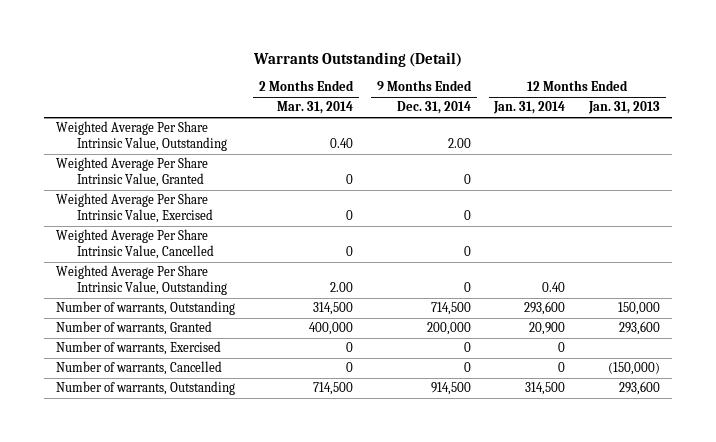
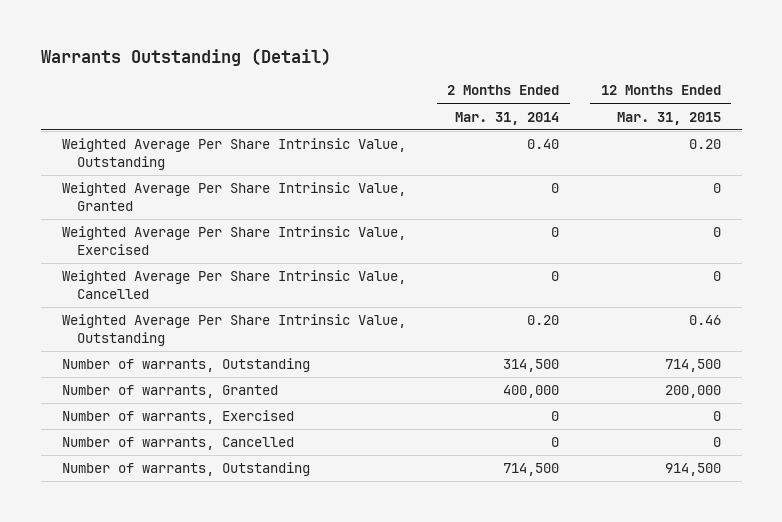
- | 2 Months Ended Mar. 31, 2014 | 9 Months Ended Dec. 31, 2014 | 12 Months Ended Jan. 31, 2014 | 12 Months Ended Jan. 31, 2013
+ | 2 Months Ended Mar. 31, 2014 | 12 Months Ended Mar. 31, 2015
- Weighted Average Per Share Intrinsic Value, Outstanding | 2.00 | 0 | 0.40 |
+ Weighted Average Per Share Intrinsic Value, Outstanding | 0.20 | 0.46

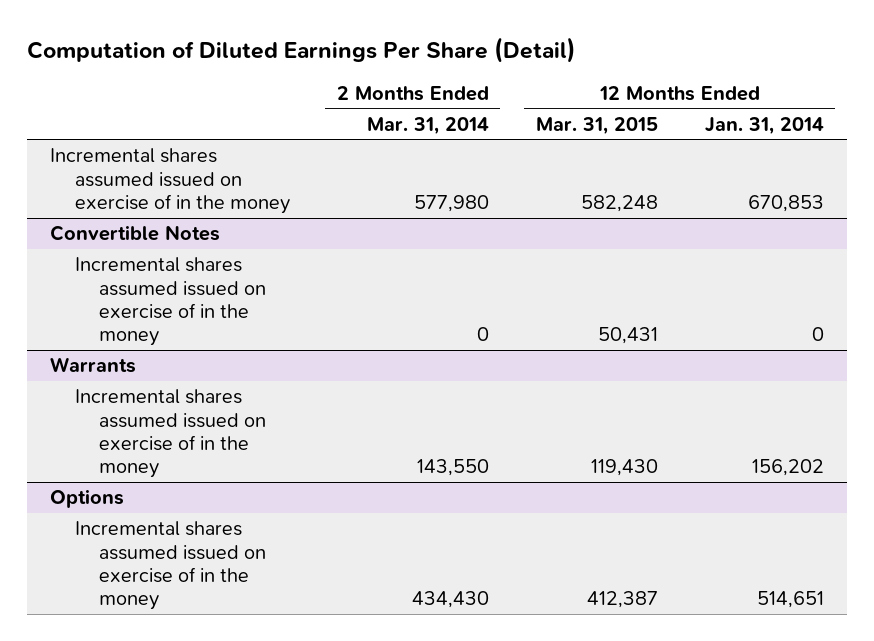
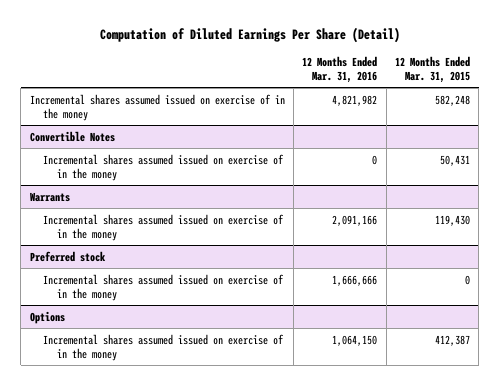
- | 2 Months Ended Mar. 31, 2014 | 12 Months Ended Mar. 31, 2015 | 12 Months Ended Jan. 31, 2014
+ | 12 Months Ended Mar. 31, 2016 | 12 Months Ended Mar. 31, 2015
+ Preferred stock
+ Incremental shares assumed issued on exercise of in the money | 1,666,666 | 0

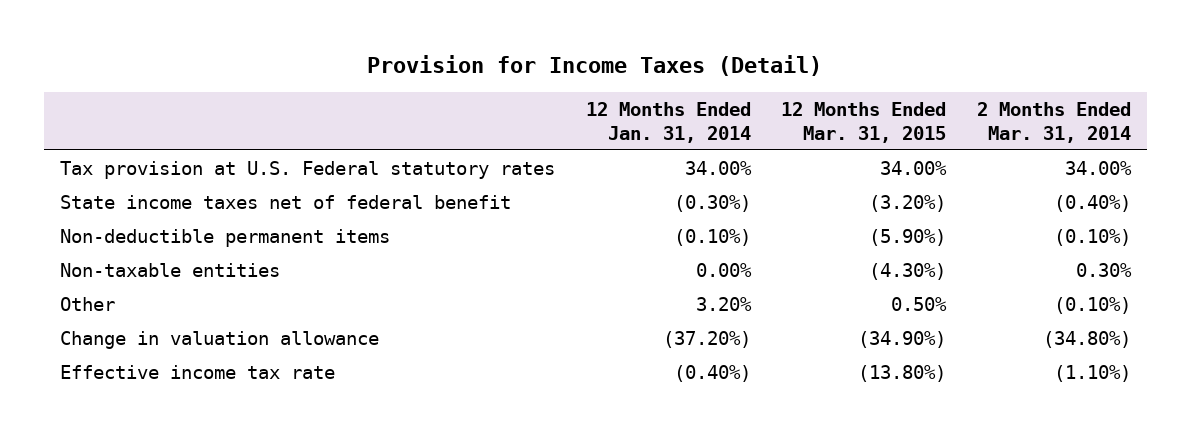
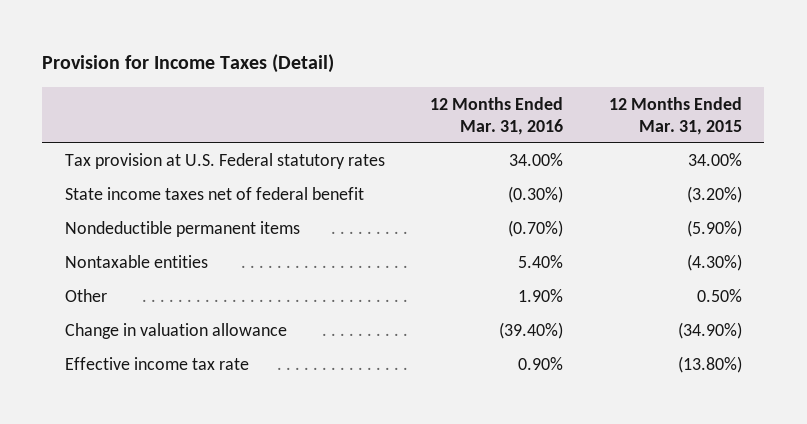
- | 12 Months Ended Jan. 31, 2014 | 12 Months Ended Mar. 31, 2015 | 2 Months Ended Mar. 31, 2014
+ | 12 Months Ended Mar. 31, 2016 | 12 Months Ended Mar. 31, 2015
- Non-deductible permanent items | (0.10%) | (5.90%) | (0.10%)
- Non-taxable entities | 0.00% | (4.30%) | 0.30%
+ Nondeductible permanent items | (0.70%) | (5.90%)
+ Nontaxable entities | 5.40% | (4.30%)

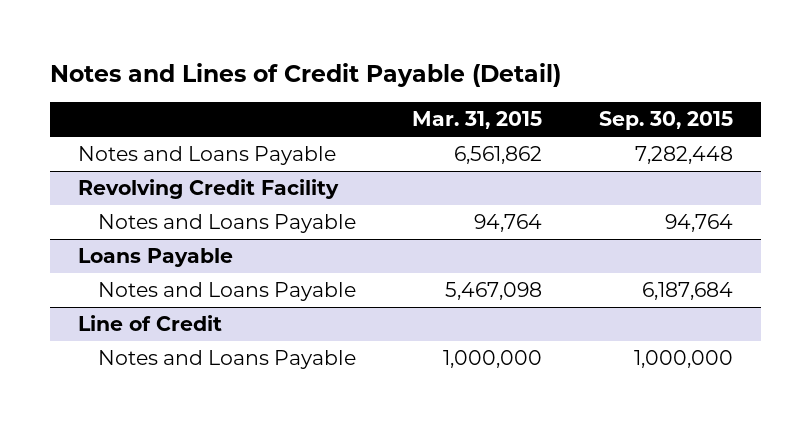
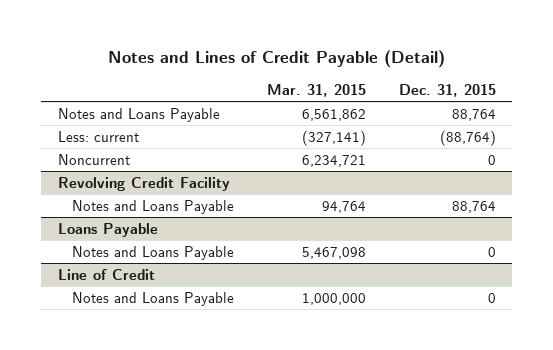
- | Mar. 31, 2015 | Sep. 30, 2015
+ | Mar. 31, 2015 | Dec. 31, 2015
+ Less: current | (327,141) | (88,764)
+ Noncurrent | 6,234,721 | 0

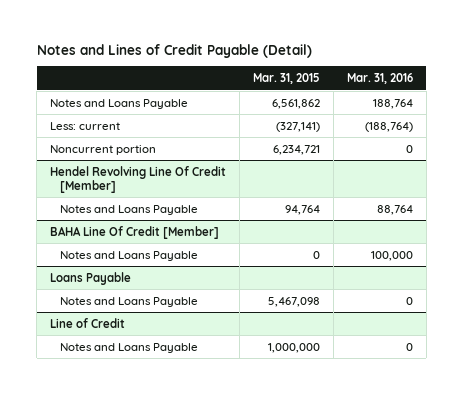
- | Mar. 31, 2015 | Dec. 31, 2015
+ | Mar. 31, 2015 | Mar. 31, 2016
- Noncurrent | 6,234,721 | 0
- Revolving Credit Facility
+ Noncurrent portion | 6,234,721 | 0
+ Hendel Revolving Line Of Credit [Member]
+ BAHA Line Of Credit [Member]
+ Notes and Loans Payable | 0 | 100,000

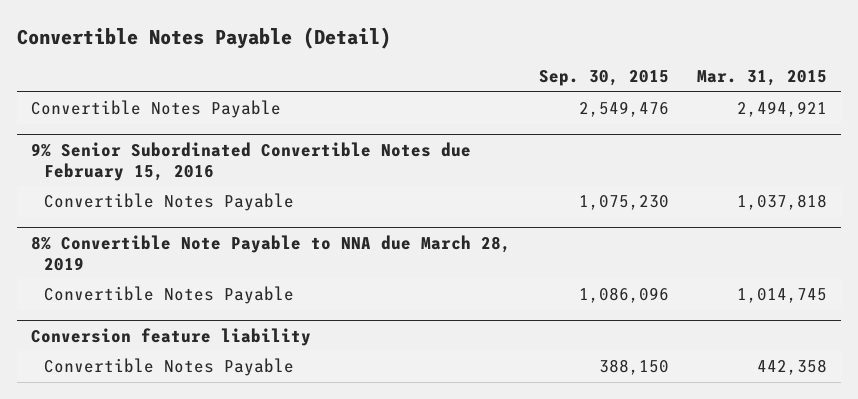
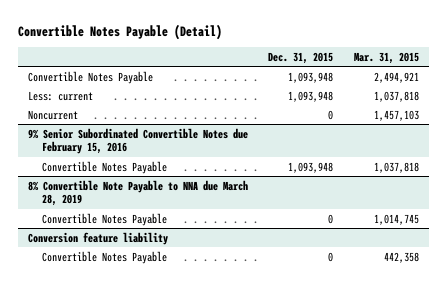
- | Sep. 30, 2015 | Mar. 31, 2015
+ | Dec. 31, 2015 | Mar. 31, 2015
+ Less: current | 1,093,948 | 1,037,818
+ Noncurrent | 0 | 1,457,103

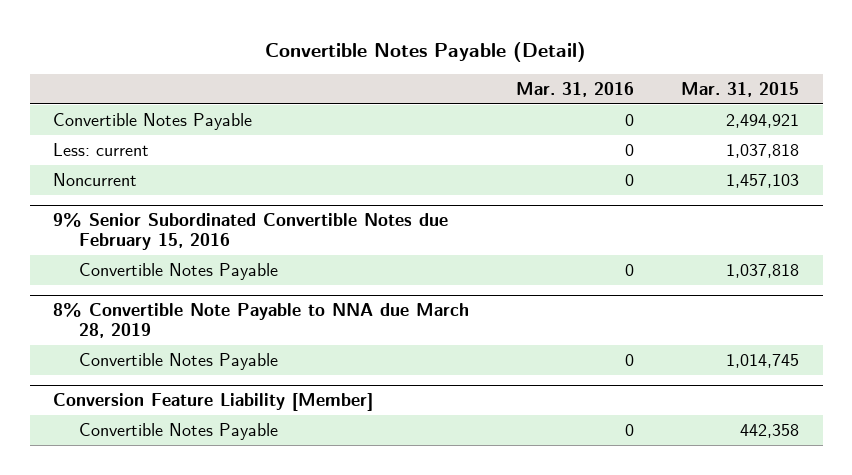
- | Dec. 31, 2015 | Mar. 31, 2015
+ | Mar. 31, 2016 | Mar. 31, 2015
- Conversion feature liability
+ Conversion Feature Liability [Member]

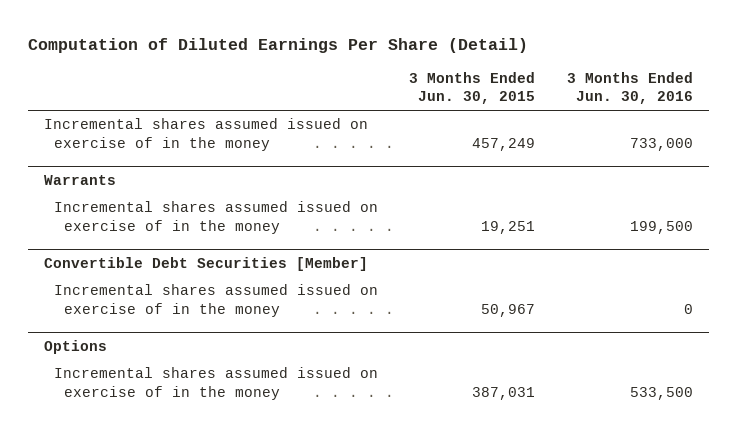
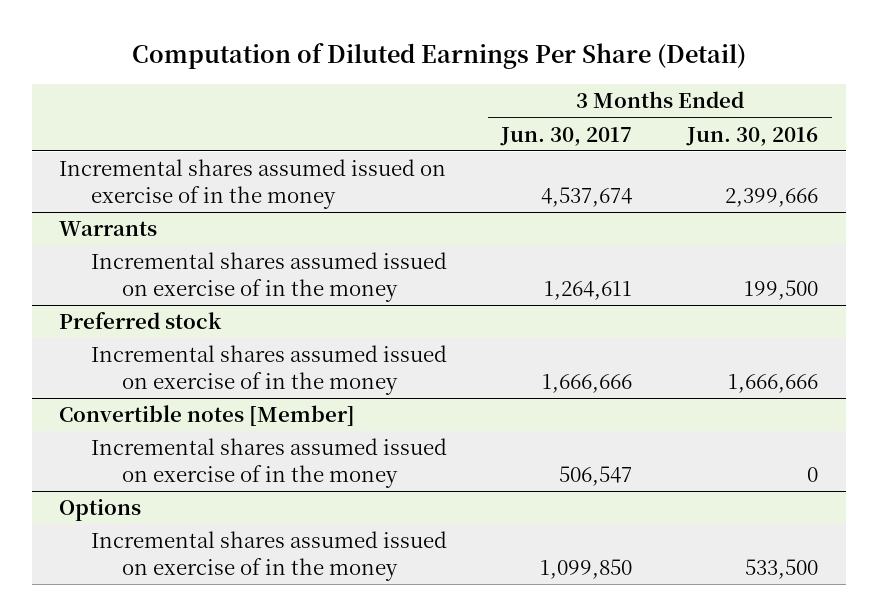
- | 3 Months Ended Jun. 30, 2015 | 3 Months Ended Jun. 30, 2016
+ | 3 Months Ended Jun. 30, 2017 | 3 Months Ended Jun. 30, 2016
- Incremental shares assumed issued on exercise of in the money | 457,249 | 733,000
+ Incremental shares assumed issued on exercise of in the money | 4,537,674 | 2,399,666
- Convertible Debt Securities [Member]
+ Preferred stock
+ Incremental shares assumed issued on exercise of in the money | 1,666,666 | 1,666,666
+ Convertible notes [Member]

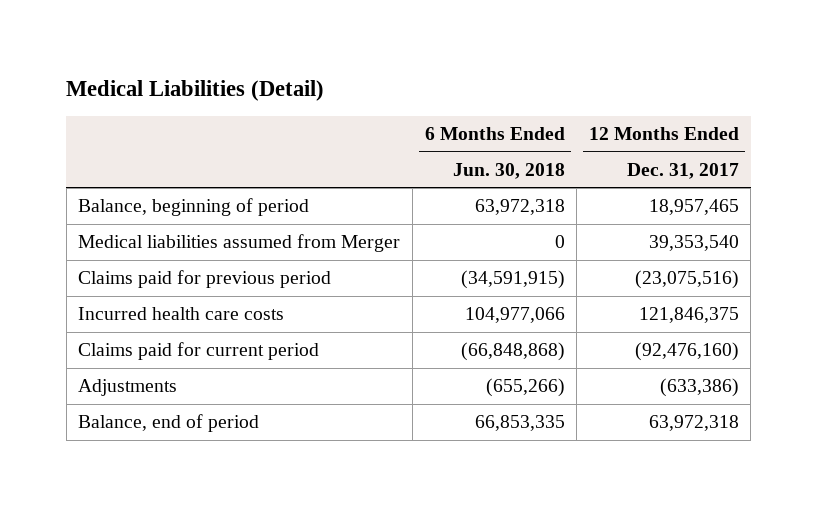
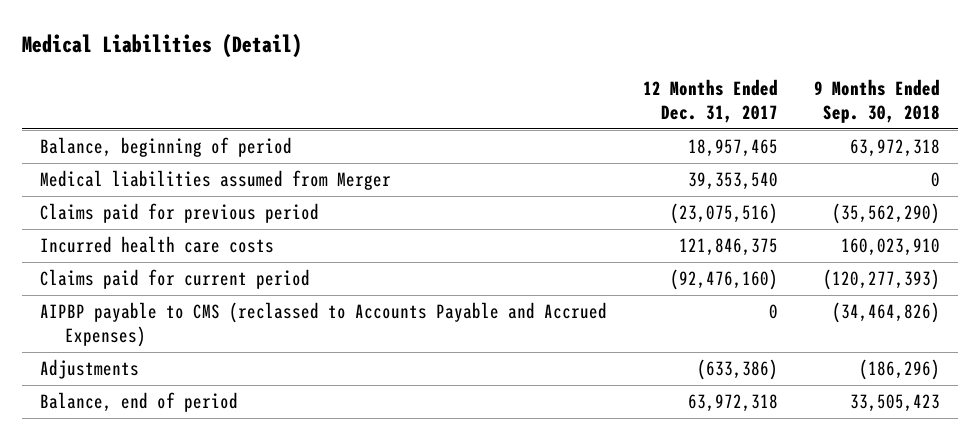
- | 6 Months Ended Jun. 30, 2018 | 12 Months Ended Dec. 31, 2017
+ | 12 Months Ended Dec. 31, 2017 | 9 Months Ended Sep. 30, 2018
+ AIPBP payable to CMS (reclassed to Accounts Payable and Accrued Expenses) | 0 | (34,464,826)

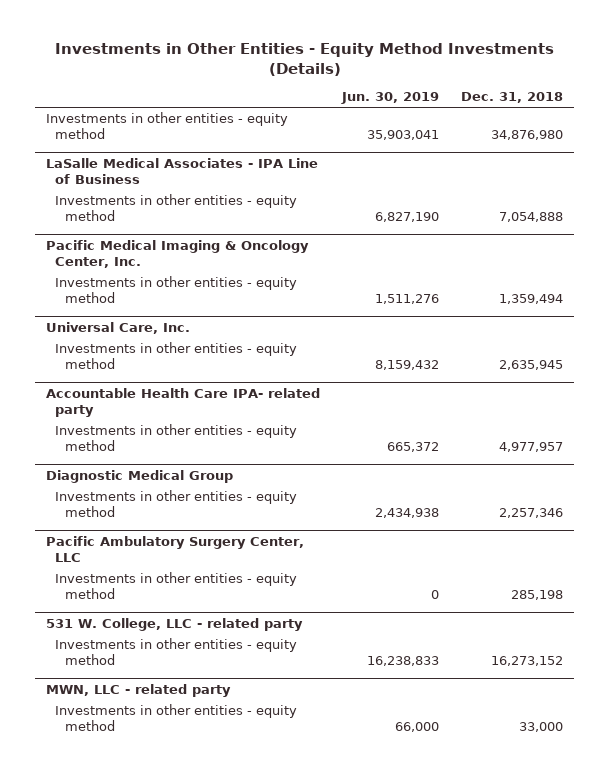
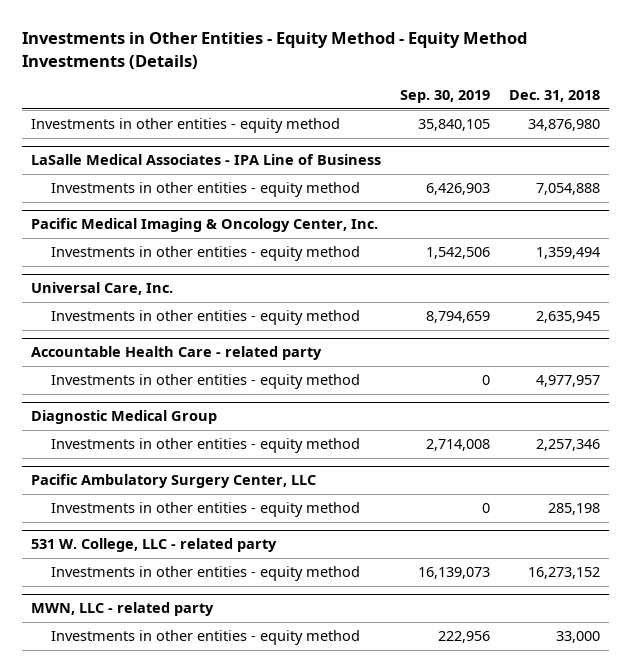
- Investments in Other Entities - Equity Method Investments (Details)
+ Investments in Other Entities - Equity Method - Equity Method Investments (Details)
- | Jun. 30, 2019 | Dec. 31, 2018
+ | Sep. 30, 2019 | Dec. 31, 2018
- Accountable Health Care IPA- related party
+ Accountable Health Care - related party

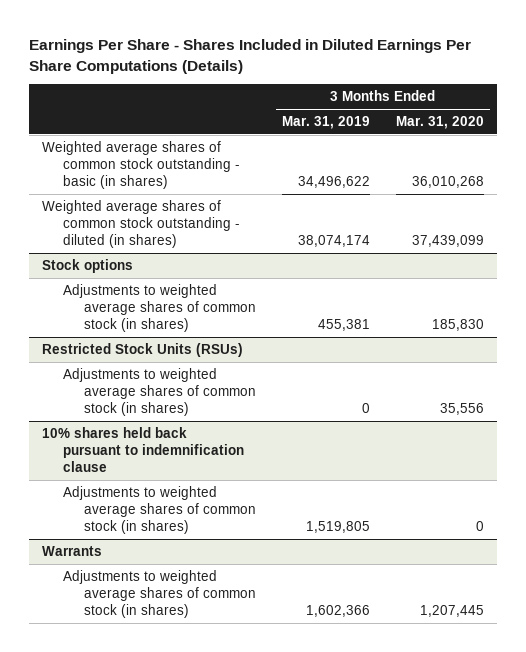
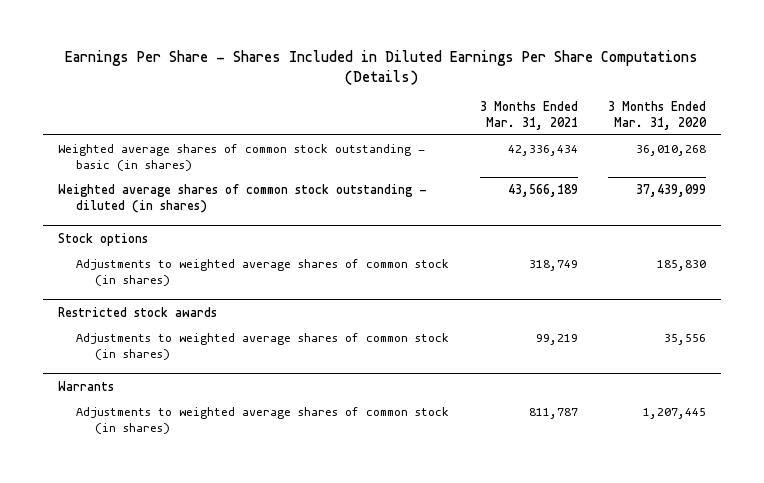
- | 3 Months Ended Mar. 31, 2019 | 3 Months Ended Mar. 31, 2020
+ | 3 Months Ended Mar. 31, 2021 | 3 Months Ended Mar. 31, 2020
- Restricted Stock Units (RSUs)
+ Restricted stock awards
- 10% shares held back pursuant to indemnification clause
- Adjustments to weighted average shares of common stock (in shares) | 1,519,805 | 0

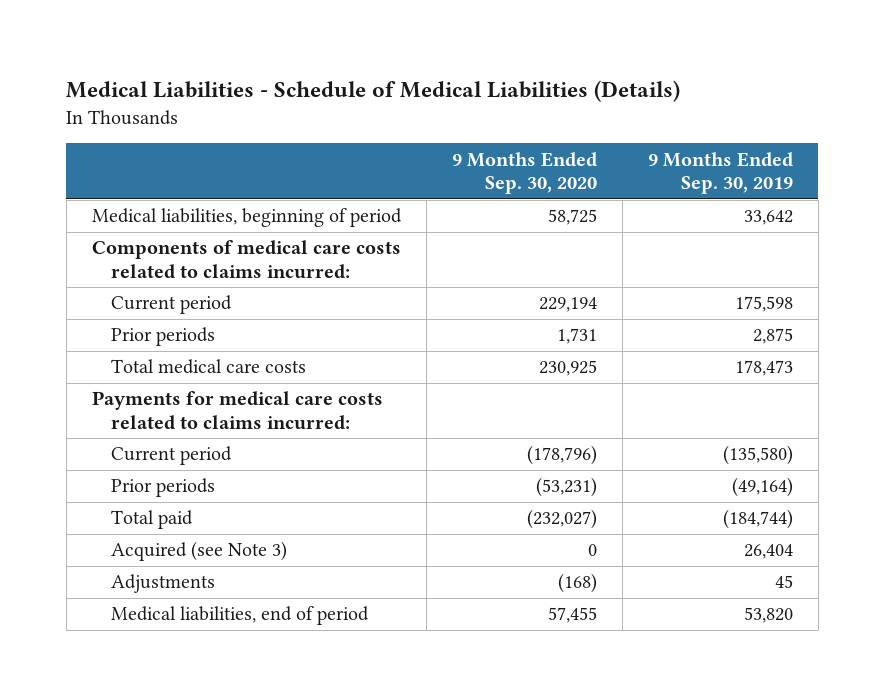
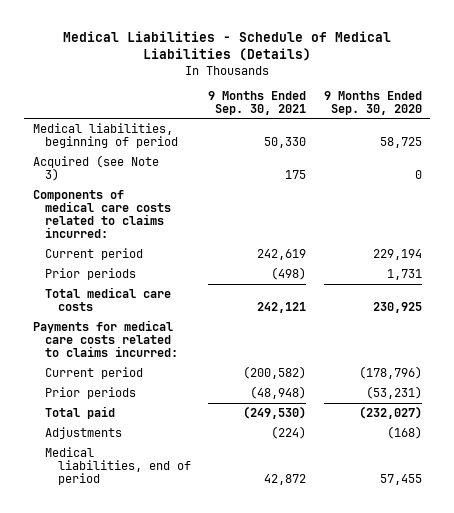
- | 9 Months Ended Sep. 30, 2020 | 9 Months Ended Sep. 30, 2019
+ | 9 Months Ended Sep. 30, 2021 | 9 Months Ended Sep. 30, 2020
moved up: Acquired (see Note 3) | 175 | 0

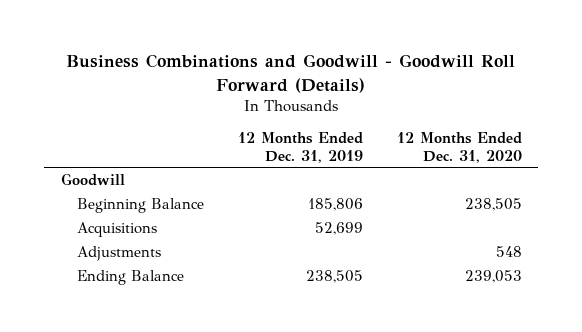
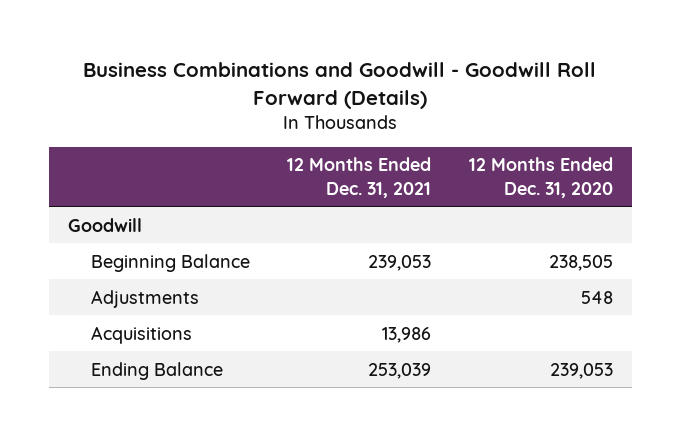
- | 12 Months Ended Dec. 31, 2019 | 12 Months Ended Dec. 31, 2020
+ | 12 Months Ended Dec. 31, 2021 | 12 Months Ended Dec. 31, 2020
moved down: Acquisitions | 13,986 |

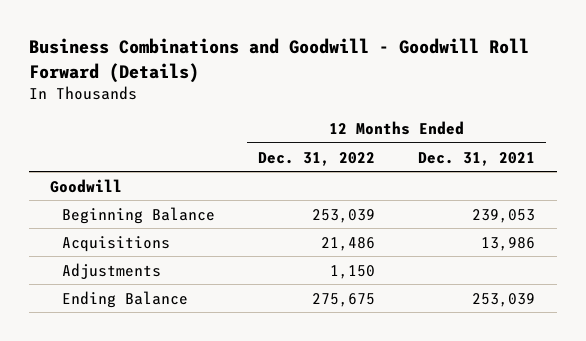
- | 12 Months Ended Dec. 31, 2021 | 12 Months Ended Dec. 31, 2020
+ | 12 Months Ended Dec. 31, 2022 | 12 Months Ended Dec. 31, 2021
moved down: Adjustments | 1,150 |

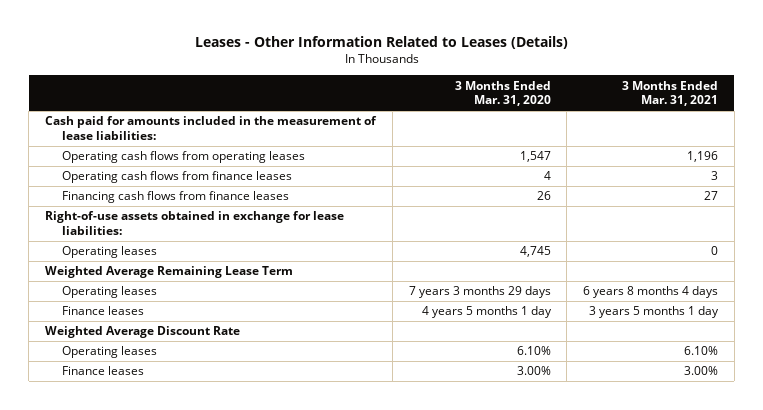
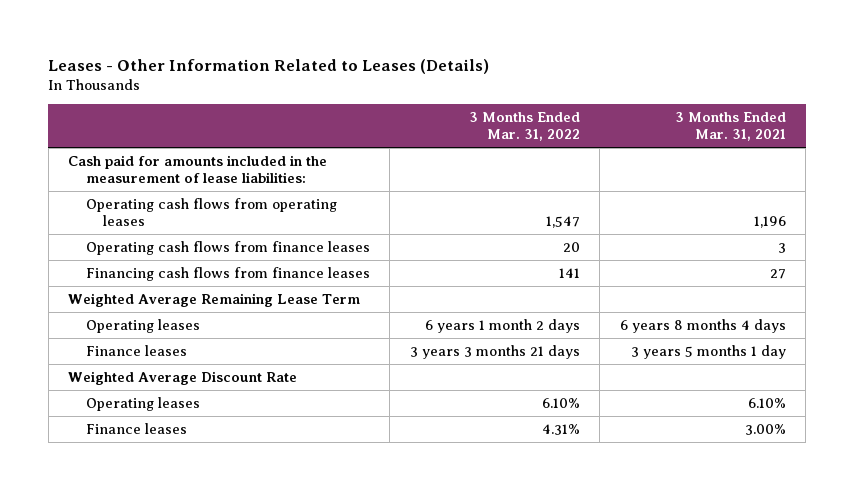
- | 3 Months Ended Mar. 31, 2020 | 3 Months Ended Mar. 31, 2021
+ | 3 Months Ended Mar. 31, 2022 | 3 Months Ended Mar. 31, 2021
- Right-of-use assets obtained in exchange for lease liabilities:
- Operating leases | 4,745 | 0

